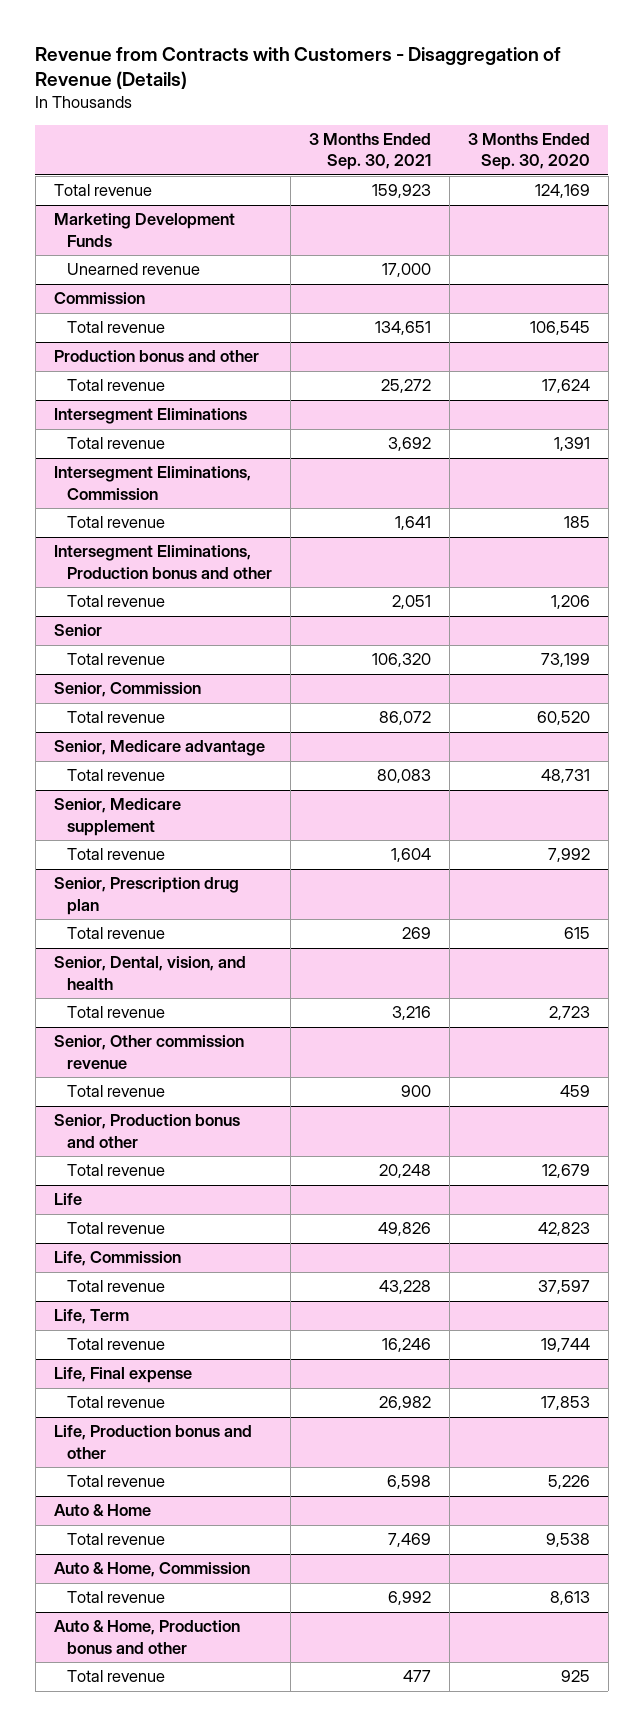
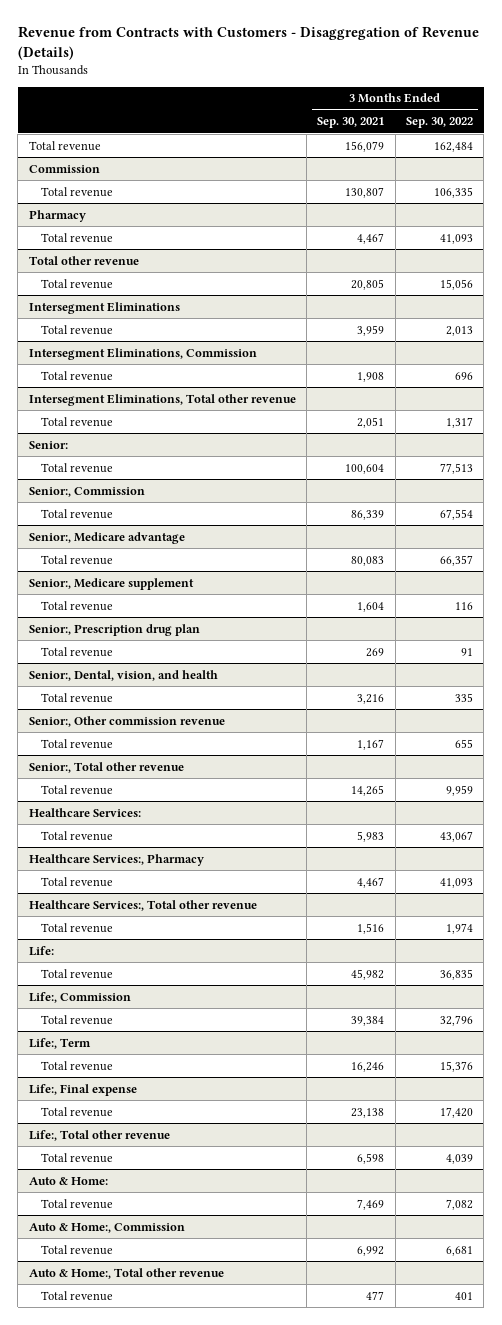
- | 3 Months Ended Sep. 30, 2021 | 3 Months Ended Sep. 30, 2020
+ | 3 Months Ended Sep. 30, 2021 | 3 Months Ended Sep. 30, 2022
- Total revenue | 159,923 | 124,169
- Marketing Development Funds
- Unearned revenue | 17,000 |
+ Total revenue | 156,079 | 162,484
@ Commission
- Total revenue | 134,651 | 106,545
- Production bonus and other
- Total revenue | 25,272 | 17,624
@ Commission
+ Total revenue | 130,807 | 106,335
+ Pharmacy
+ Total revenue | 4,467 | 41,093
+ Total other revenue
+ Total revenue | 20,805 | 15,056
@ Intersegment Eliminations
- Total revenue | 3,692 | 1,391
+ Total revenue | 3,959 | 2,013
@ Intersegment Eliminations, Commission
- Total revenue | 1,641 | 185
- Intersegment Eliminations, Production bonus and other
@ Intersegment Eliminations, Commission
+ Total revenue | 1,908 | 696
+ Intersegment Eliminations, Total other revenue
- Senior
- Total revenue | 106,320 | 73,199
- Senior, Commission
- Total revenue | 86,072 | 60,520
- Senior, Medicare advantage
+ Senior:
+ Total revenue | 100,604 | 77,513
+ Senior:, Commission
+ Total revenue | 86,339 | 67,554
+ Senior:, Medicare advantage
- Senior, Medicare supplement
+ Senior:, Medicare supplement
- Senior, Prescription drug plan
+ Senior:, Prescription drug plan
- Senior, Dental, vision, and health
+ Senior:, Dental, vision, and health
- Senior, Other commission revenue
- Total revenue | 900 | 459
- Senior, Production bonus and other
- Total revenue | 20,248 | 12,679
- Life
- Total revenue | 49,826 | 42,823
- Life, Commission
- Total revenue | 43,228 | 37,597
- Life, Term
+ Senior:, Other commission revenue
+ Total revenue | 1,167 | 655
+ Senior:, Total other revenue
+ Total revenue | 14,265 | 9,959
+ Healthcare Services:
+ Total revenue | 5,983 | 43,067
+ Healthcare Services:, Pharmacy
+ Total revenue | 4,467 | 41,093
+ Healthcare Services:, Total other revenue
+ Total revenue | 1,516 | 1,974
+ Life:
+ Total revenue | 45,982 | 36,835
+ Life:, Commission
+ Total revenue | 39,384 | 32,796
+ Life:, Term
- Life, Final expense
- Total revenue | 26,982 | 17,853
- Life, Production bonus and other
+ Life:, Final expense
+ Total revenue | 23,138 | 17,420
+ Life:, Total other revenue
- Auto & Home
+ Auto & Home:
- Auto & Home, Commission
+ Auto & Home:, Commission
- Auto & Home, Production bonus and other
+ Auto & Home:, Total other revenue

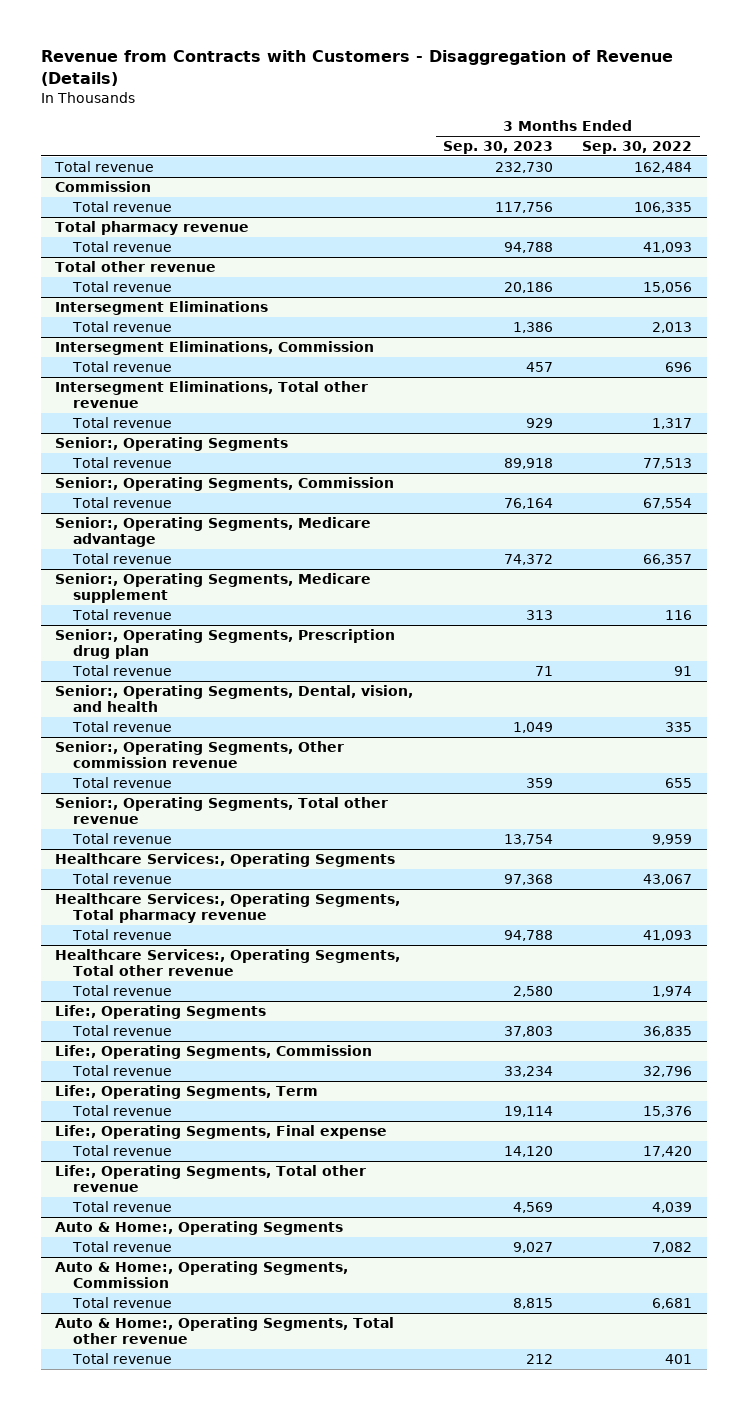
- | 3 Months Ended Sep. 30, 2021 | 3 Months Ended Sep. 30, 2022
+ | 3 Months Ended Sep. 30, 2023 | 3 Months Ended Sep. 30, 2022
- Pharmacy
+ Total pharmacy revenue
- Senior:
+ Senior:, Operating Segments
- Senior:, Commission
+ Senior:, Operating Segments, Commission
- Senior:, Medicare advantage
+ Senior:, Operating Segments, Medicare advantage
- Senior:, Medicare supplement
+ Senior:, Operating Segments, Medicare supplement
- Senior:, Prescription drug plan
+ Senior:, Operating Segments, Prescription drug plan
- Senior:, Dental, vision, and health
+ Senior:, Operating Segments, Dental, vision, and health
- Senior:, Other commission revenue
+ Senior:, Operating Segments, Other commission revenue
- Senior:, Total other revenue
+ Senior:, Operating Segments, Total other revenue
- Healthcare Services:
+ Healthcare Services:, Operating Segments
- Healthcare Services:, Pharmacy
+ Healthcare Services:, Operating Segments, Total pharmacy revenue
- Healthcare Services:, Total other revenue
+ Healthcare Services:, Operating Segments, Total other revenue
- Life:
+ Life:, Operating Segments
- Life:, Commission
+ Life:, Operating Segments, Commission
- Life:, Term
+ Life:, Operating Segments, Term
- Life:, Final expense
+ Life:, Operating Segments, Final expense
- Life:, Total other revenue
+ Life:, Operating Segments, Total other revenue
- Auto & Home:
+ Auto & Home:, Operating Segments
- Auto & Home:, Commission
+ Auto & Home:, Operating Segments, Commission
- Auto & Home:, Total other revenue
+ Auto & Home:, Operating Segments, Total other revenue

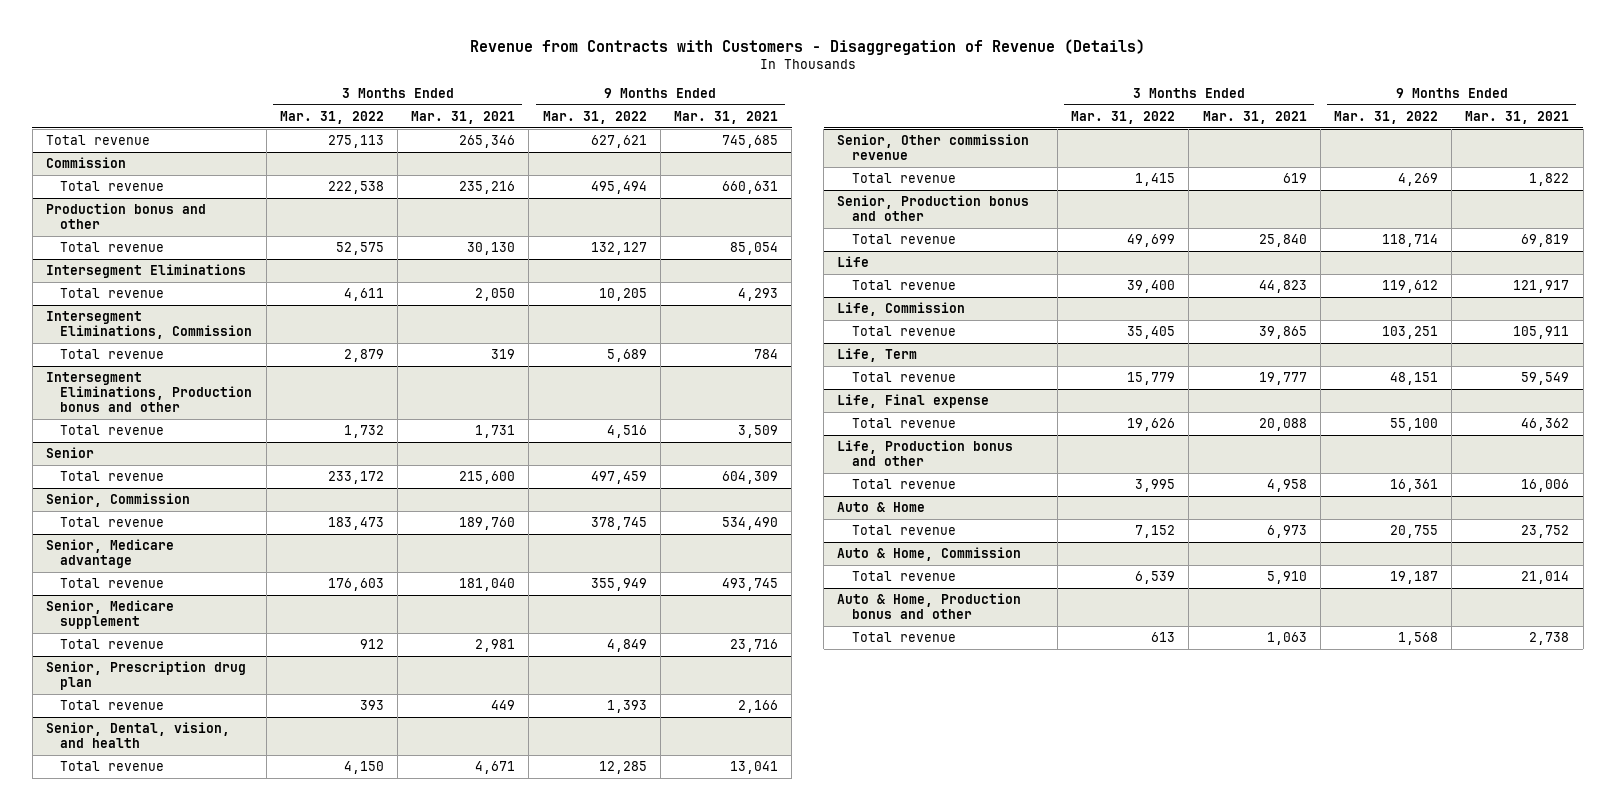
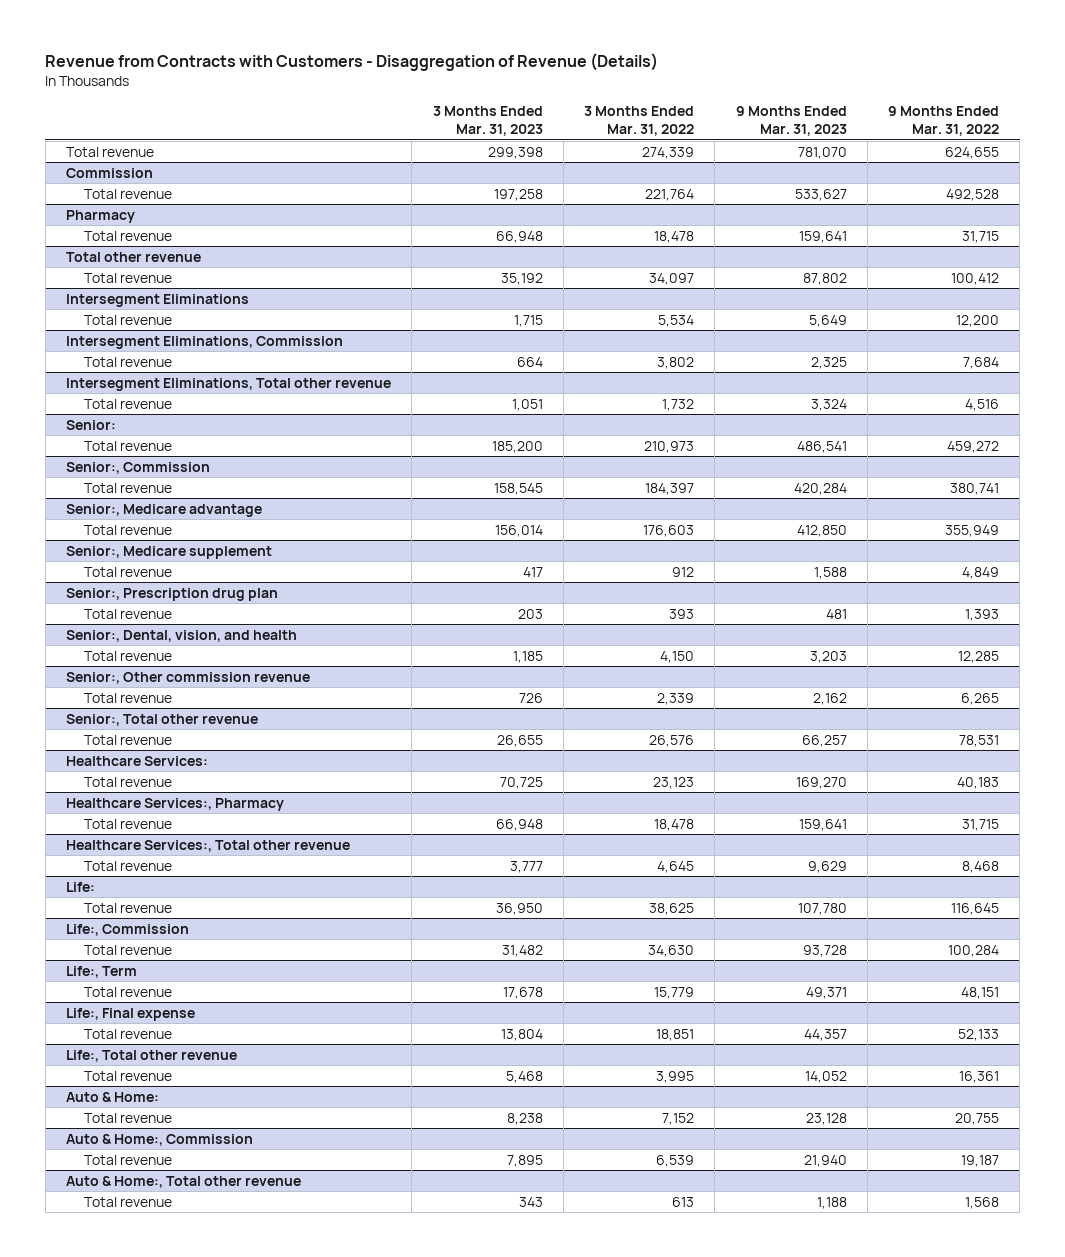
- | 3 Months Ended Mar. 31, 2022 | 3 Months Ended Mar. 31, 2021 | 9 Months Ended Mar. 31, 2022 | 9 Months Ended Mar. 31, 2021
+ | 3 Months Ended Mar. 31, 2023 | 3 Months Ended Mar. 31, 2022 | 9 Months Ended Mar. 31, 2023 | 9 Months Ended Mar. 31, 2022
- Total revenue | 275,113 | 265,346 | 627,621 | 745,685
+ Total revenue | 299,398 | 274,339 | 781,070 | 624,655
@ Commission
- Total revenue | 222,538 | 235,216 | 495,494 | 660,631
- Production bonus and other
- Total revenue | 52,575 | 30,130 | 132,127 | 85,054
@ Commission
+ Total revenue | 197,258 | 221,764 | 533,627 | 492,528
+ Pharmacy
+ Total revenue | 66,948 | 18,478 | 159,641 | 31,715
+ Total other revenue
+ Total revenue | 35,192 | 34,097 | 87,802 | 100,412
@ Intersegment Eliminations
- Total revenue | 4,611 | 2,050 | 10,205 | 4,293
+ Total revenue | 1,715 | 5,534 | 5,649 | 12,200
@ Intersegment Eliminations, Commission
- Total revenue | 2,879 | 319 | 5,689 | 784
- Intersegment Eliminations, Production bonus and other
@ Intersegment Eliminations, Commission
+ Total revenue | 664 | 3,802 | 2,325 | 7,684
+ Intersegment Eliminations, Total other revenue
- Senior
- Total revenue | 233,172 | 215,600 | 497,459 | 604,309
- Senior, Commission
- Total revenue | 183,473 | 189,760 | 378,745 | 534,490
- Senior, Medicare advantage
+ Senior:
+ Total revenue | 185,200 | 210,973 | 486,541 | 459,272
+ Senior:, Commission
+ Total revenue | 158,545 | 184,397 | 420,284 | 380,741
+ Senior:, Medicare advantage
- Senior, Medicare supplement
+ Senior:, Medicare supplement
- Senior, Prescription drug plan
+ Senior:, Prescription drug plan
- Senior, Dental, vision, and health
+ Senior:, Dental, vision, and health
- Senior, Other commission revenue
- Total revenue | 1,415 | 619 | 4,269 | 1,822
- Senior, Production bonus and other
- Total revenue | 49,699 | 25,840 | 118,714 | 69,819
- Life
- Total revenue | 39,400 | 44,823 | 119,612 | 121,917
- Life, Commission
- Total revenue | 35,405 | 39,865 | 103,251 | 105,911
- Life, Term
+ Senior:, Other commission revenue
+ Total revenue | 726 | 2,339 | 2,162 | 6,265
+ Senior:, Total other revenue
+ Total revenue | 26,655 | 26,576 | 66,257 | 78,531
+ Healthcare Services:
+ Total revenue | 70,725 | 23,123 | 169,270 | 40,183
+ Healthcare Services:, Pharmacy
+ Total revenue | 66,948 | 18,478 | 159,641 | 31,715
+ Healthcare Services:, Total other revenue
+ Total revenue | 3,777 | 4,645 | 9,629 | 8,468
+ Life:
+ Total revenue | 36,950 | 38,625 | 107,780 | 116,645
+ Life:, Commission
+ Total revenue | 31,482 | 34,630 | 93,728 | 100,284
+ Life:, Term
- Life, Final expense
- Total revenue | 19,626 | 20,088 | 55,100 | 46,362
- Life, Production bonus and other
+ Life:, Final expense
+ Total revenue | 13,804 | 18,851 | 44,357 | 52,133
+ Life:, Total other revenue
- Auto & Home
+ Auto & Home:
- Auto & Home, Commission
+ Auto & Home:, Commission
- Auto & Home, Production bonus and other
+ Auto & Home:, Total other revenue

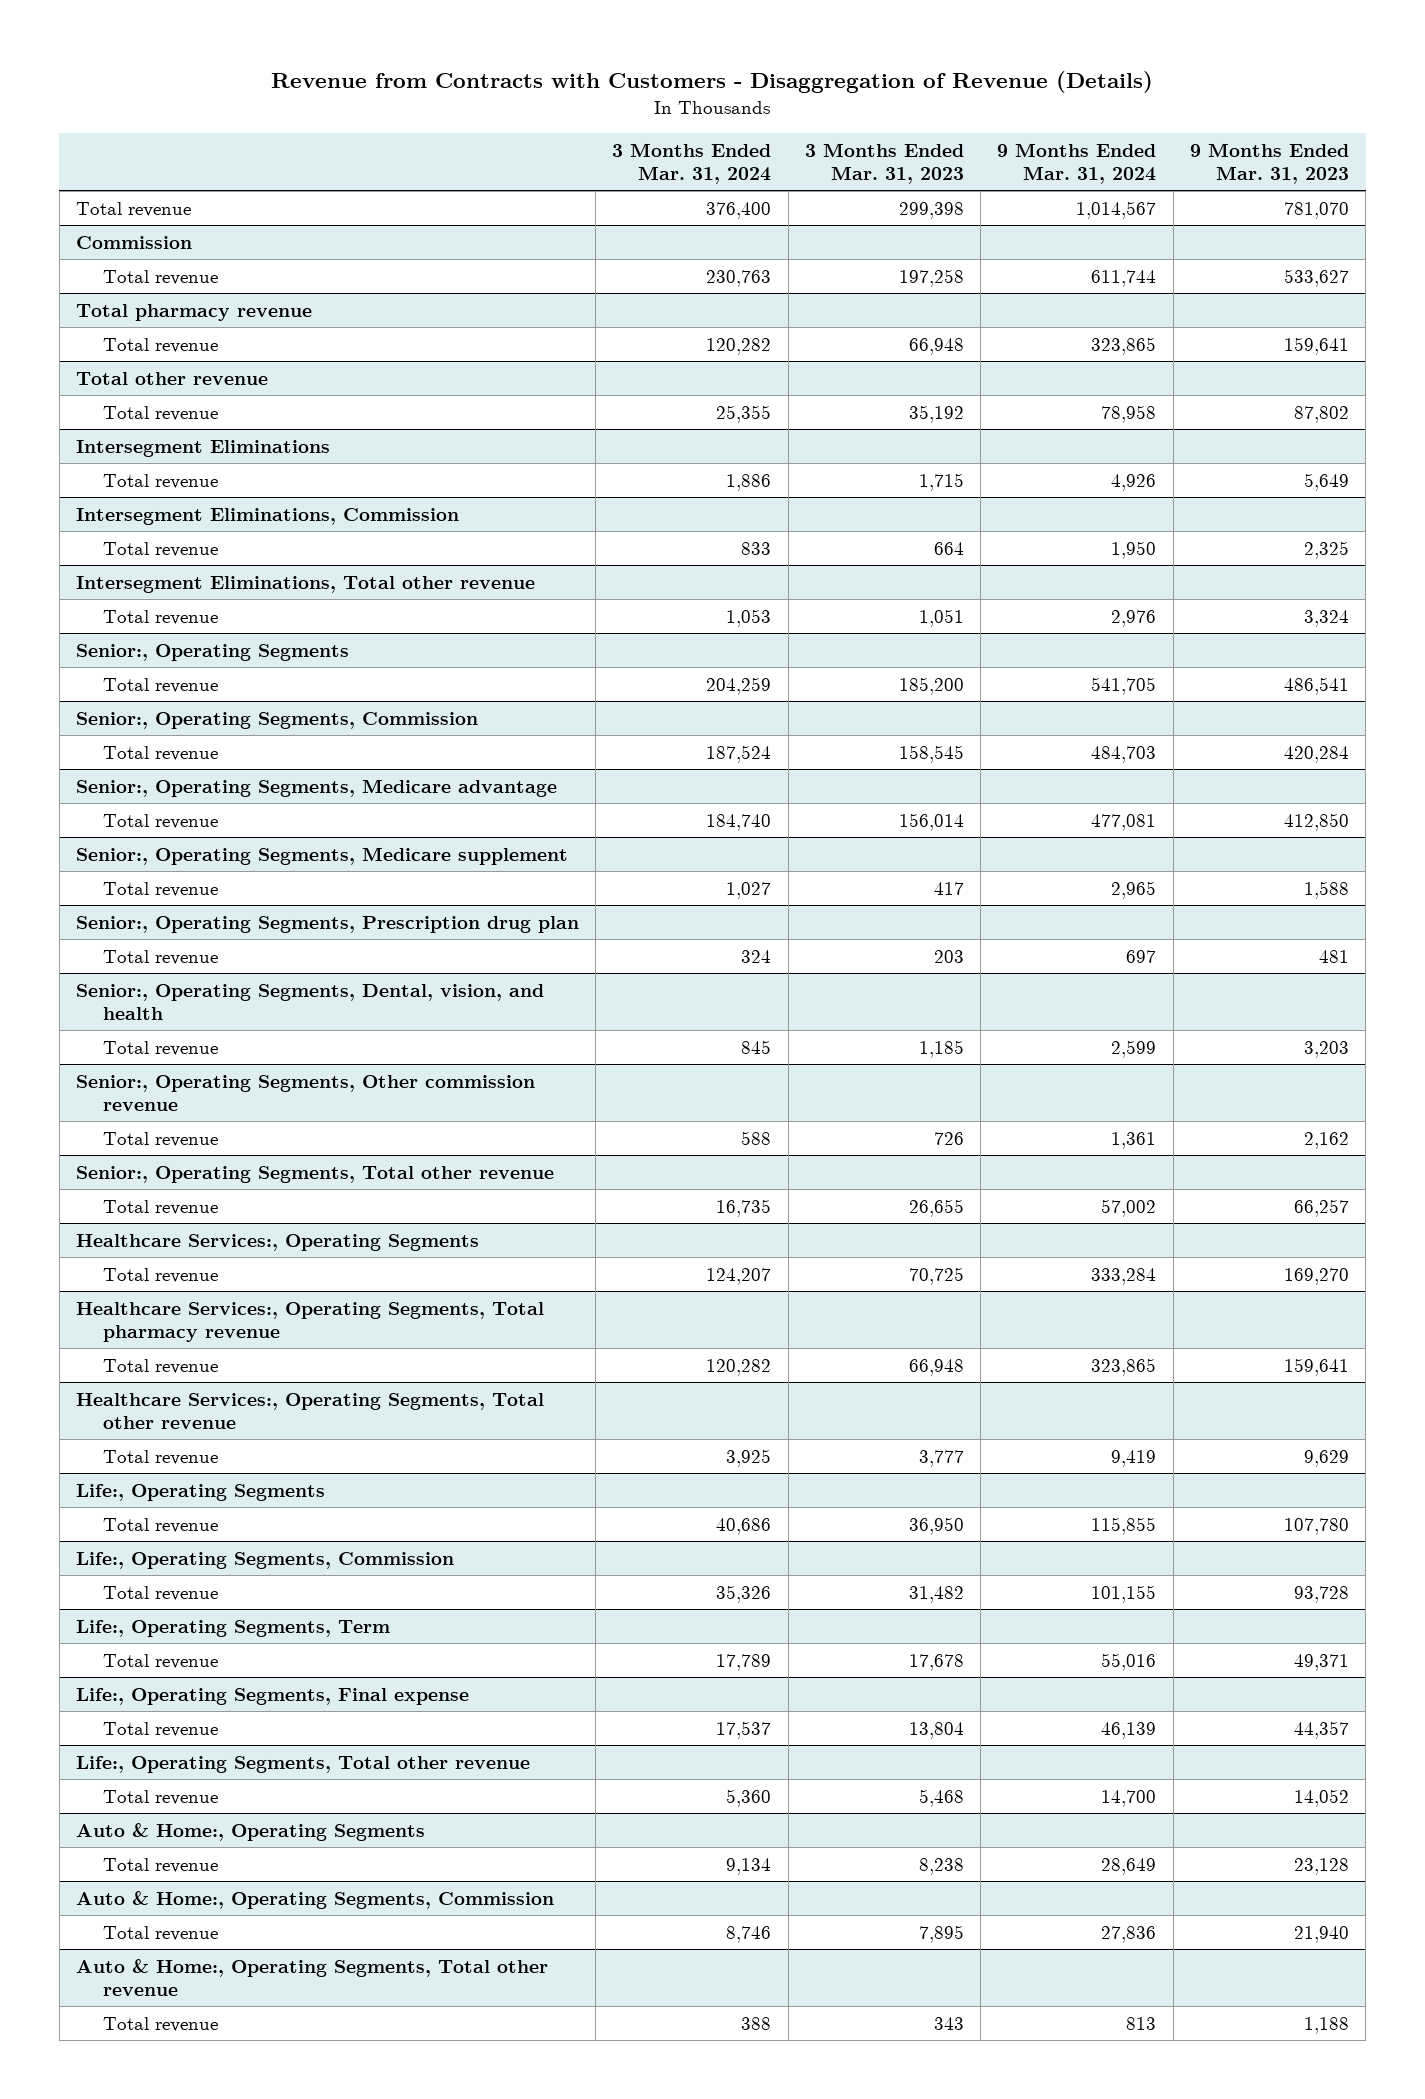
- | 3 Months Ended Mar. 31, 2023 | 3 Months Ended Mar. 31, 2022 | 9 Months Ended Mar. 31, 2023 | 9 Months Ended Mar. 31, 2022
+ | 3 Months Ended Mar. 31, 2024 | 3 Months Ended Mar. 31, 2023 | 9 Months Ended Mar. 31, 2024 | 9 Months Ended Mar. 31, 2023
- Pharmacy
+ Total pharmacy revenue
- Senior:
+ Senior:, Operating Segments
- Senior:, Commission
+ Senior:, Operating Segments, Commission
- Senior:, Medicare advantage
+ Senior:, Operating Segments, Medicare advantage
- Senior:, Medicare supplement
+ Senior:, Operating Segments, Medicare supplement
- Senior:, Prescription drug plan
+ Senior:, Operating Segments, Prescription drug plan
- Senior:, Dental, vision, and health
+ Senior:, Operating Segments, Dental, vision, and health
- Senior:, Other commission revenue
+ Senior:, Operating Segments, Other commission revenue
- Senior:, Total other revenue
+ Senior:, Operating Segments, Total other revenue
- Healthcare Services:
+ Healthcare Services:, Operating Segments
- Healthcare Services:, Pharmacy
+ Healthcare Services:, Operating Segments, Total pharmacy revenue
- Healthcare Services:, Total other revenue
+ Healthcare Services:, Operating Segments, Total other revenue
- Life:
+ Life:, Operating Segments
- Life:, Commission
+ Life:, Operating Segments, Commission
- Life:, Term
+ Life:, Operating Segments, Term
- Life:, Final expense
+ Life:, Operating Segments, Final expense
- Life:, Total other revenue
+ Life:, Operating Segments, Total other revenue
- Auto & Home:
+ Auto & Home:, Operating Segments
- Auto & Home:, Commission
+ Auto & Home:, Operating Segments, Commission
- Auto & Home:, Total other revenue
+ Auto & Home:, Operating Segments, Total other revenue

